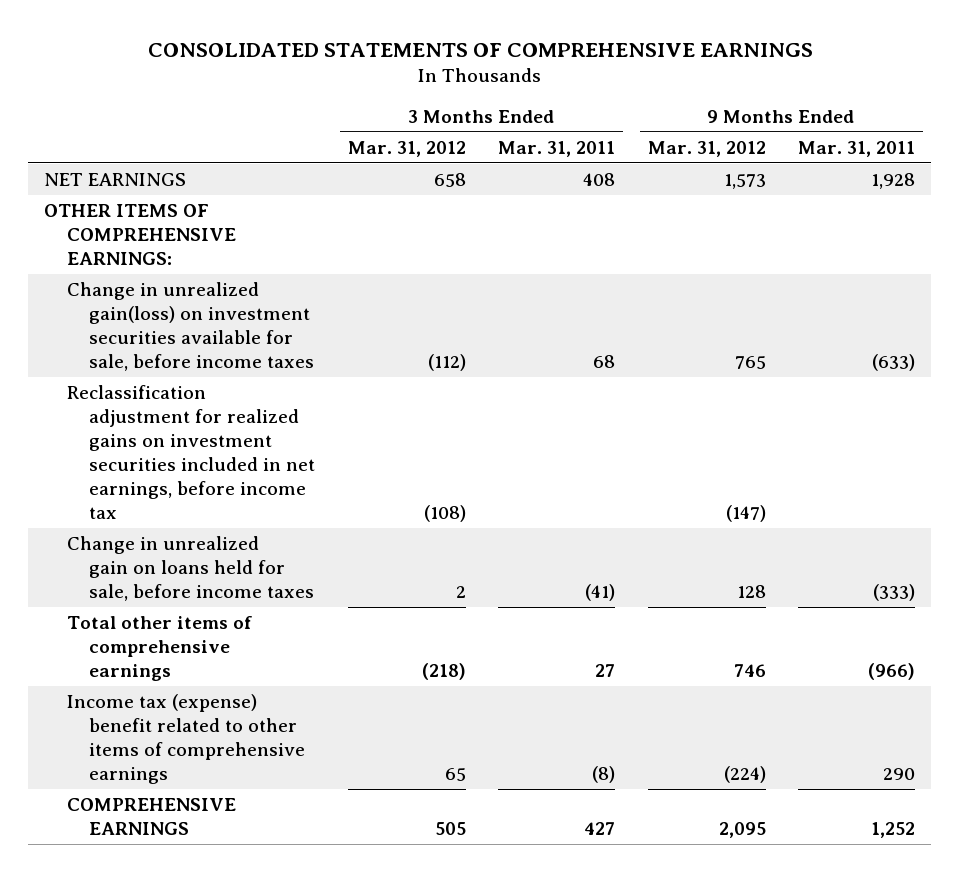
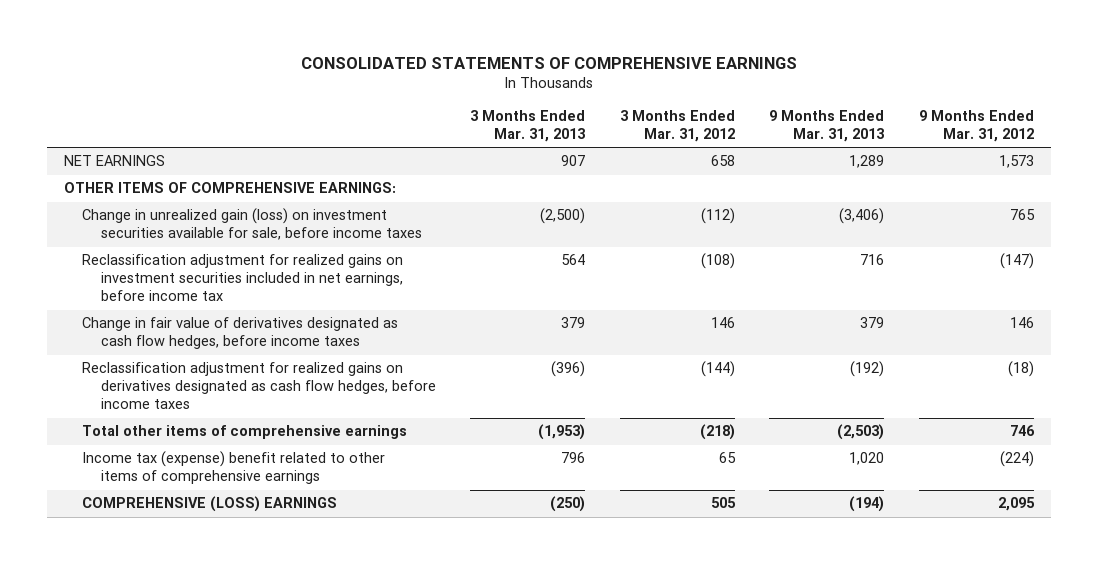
- | 3 Months Ended Mar. 31, 2012 | 3 Months Ended Mar. 31, 2011 | 9 Months Ended Mar. 31, 2012 | 9 Months Ended Mar. 31, 2011
+ | 3 Months Ended Mar. 31, 2013 | 3 Months Ended Mar. 31, 2012 | 9 Months Ended Mar. 31, 2013 | 9 Months Ended Mar. 31, 2012
- Change in unrealized gain(loss) on investment securities available for sale, before income taxes | (112) | 68 | 765 | (633)
+ Change in unrealized gain (loss) on investment securities available for sale, before income taxes | (2,500) | (112) | (3,406) | 765
- Change in unrealized gain on loans held for sale, before income taxes | 2 | (41) | 128 | (333)
+ Change in fair value of derivatives designated as cash flow hedges, before income taxes | 379 | 146 | 379 | 146
+ Reclassification adjustment for realized gains on derivatives designated as cash flow hedges, before income taxes | (396) | (144) | (192) | (18)
- COMPREHENSIVE EARNINGS | 505 | 427 | 2,095 | 1,252
+ COMPREHENSIVE (LOSS) EARNINGS | (250) | 505 | (194) | 2,095

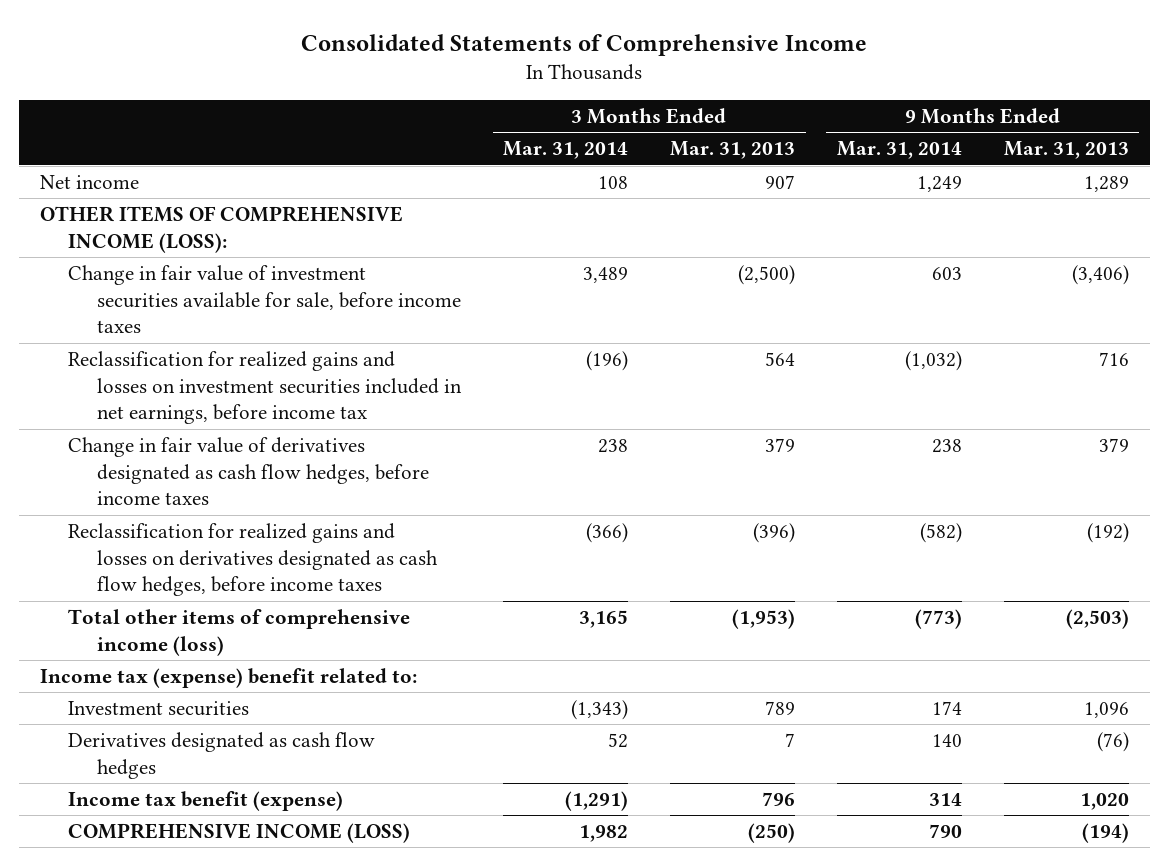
- CONSOLIDATED STATEMENTS OF COMPREHENSIVE EARNINGS
+ Consolidated Statements of Comprehensive Income
- | 3 Months Ended Mar. 31, 2013 | 3 Months Ended Mar. 31, 2012 | 9 Months Ended Mar. 31, 2013 | 9 Months Ended Mar. 31, 2012
+ | 3 Months Ended Mar. 31, 2014 | 3 Months Ended Mar. 31, 2013 | 9 Months Ended Mar. 31, 2014 | 9 Months Ended Mar. 31, 2013
- NET EARNINGS | 907 | 658 | 1,289 | 1,573
- OTHER ITEMS OF COMPREHENSIVE EARNINGS:
- Change in unrealized gain (loss) on investment securities available for sale, before income taxes | (2,500) | (112) | (3,406) | 765
- Reclassification adjustment for realized gains on investment securities included in net earnings, before income tax | 564 | (108) | 716 | (147)
+ Net income | 108 | 907 | 1,249 | 1,289
+ OTHER ITEMS OF COMPREHENSIVE INCOME (LOSS):
+ Change in fair value of investment securities available for sale, before income taxes | 3,489 | (2,500) | 603 | (3,406)
+ Reclassification for realized gains and losses on investment securities included in net earnings, before income tax | (196) | 564 | (1,032) | 716
- Reclassification adjustment for realized gains on derivatives designated as cash flow hedges, before income taxes | (396) | (144) | (192) | (18)
- Total other items of comprehensive earnings | (1,953) | (218) | (2,503) | 746
- Income tax (expense) benefit related to other items of comprehensive earnings | 796 | 65 | 1,020 | (224)
- COMPREHENSIVE (LOSS) EARNINGS | (250) | 505 | (194) | 2,095
+ Reclassification for realized gains and losses on derivatives designated as cash flow hedges, before income taxes | (366) | (396) | (582) | (192)
+ Total other items of comprehensive income (loss) | 3,165 | (1,953) | (773) | (2,503)
+ Income tax (expense) benefit related to:
+ Investment securities | (1,343) | 789 | 174 | 1,096
+ Derivatives designated as cash flow hedges | 52 | 7 | 140 | (76)
+ Income tax benefit (expense) | (1,291) | 796 | 314 | 1,020
+ COMPREHENSIVE INCOME (LOSS) | 1,982 | (250) | 790 | (194)

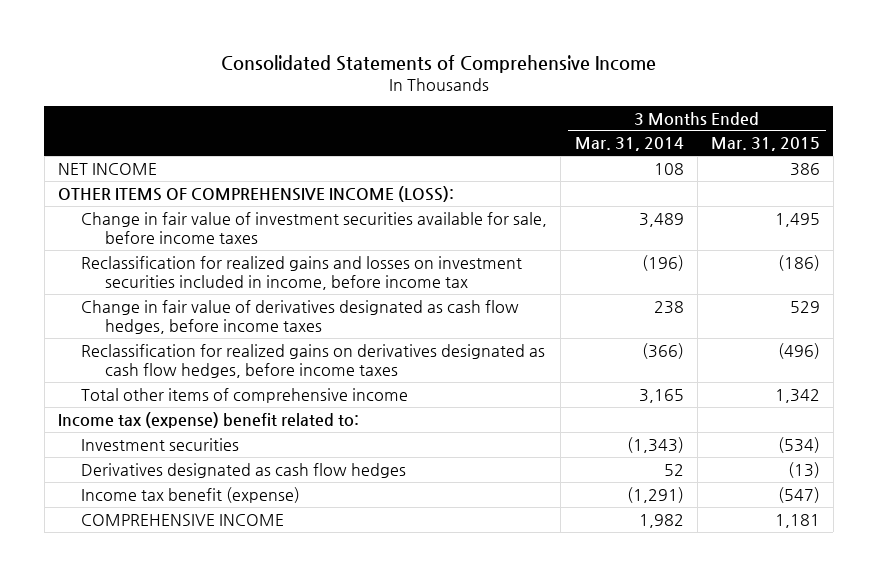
- | 3 Months Ended Mar. 31, 2014 | 3 Months Ended Mar. 31, 2013 | 9 Months Ended Mar. 31, 2014 | 9 Months Ended Mar. 31, 2013
+ | 3 Months Ended Mar. 31, 2014 | 3 Months Ended Mar. 31, 2015
- Net income | 108 | 907 | 1,249 | 1,289
+ NET INCOME | 108 | 386
- Reclassification for realized gains and losses on investment securities included in net earnings, before income tax | (196) | 564 | (1,032) | 716
+ Reclassification for realized gains and losses on investment securities included in income, before income tax | (196) | (186)
- Reclassification for realized gains and losses on derivatives designated as cash flow hedges, before income taxes | (366) | (396) | (582) | (192)
- Total other items of comprehensive income (loss) | 3,165 | (1,953) | (773) | (2,503)
+ Reclassification for realized gains on derivatives designated as cash flow hedges, before income taxes | (366) | (496)
+ Total other items of comprehensive income | 3,165 | 1,342
- COMPREHENSIVE INCOME (LOSS) | 1,982 | (250) | 790 | (194)
+ COMPREHENSIVE INCOME | 1,982 | 1,181

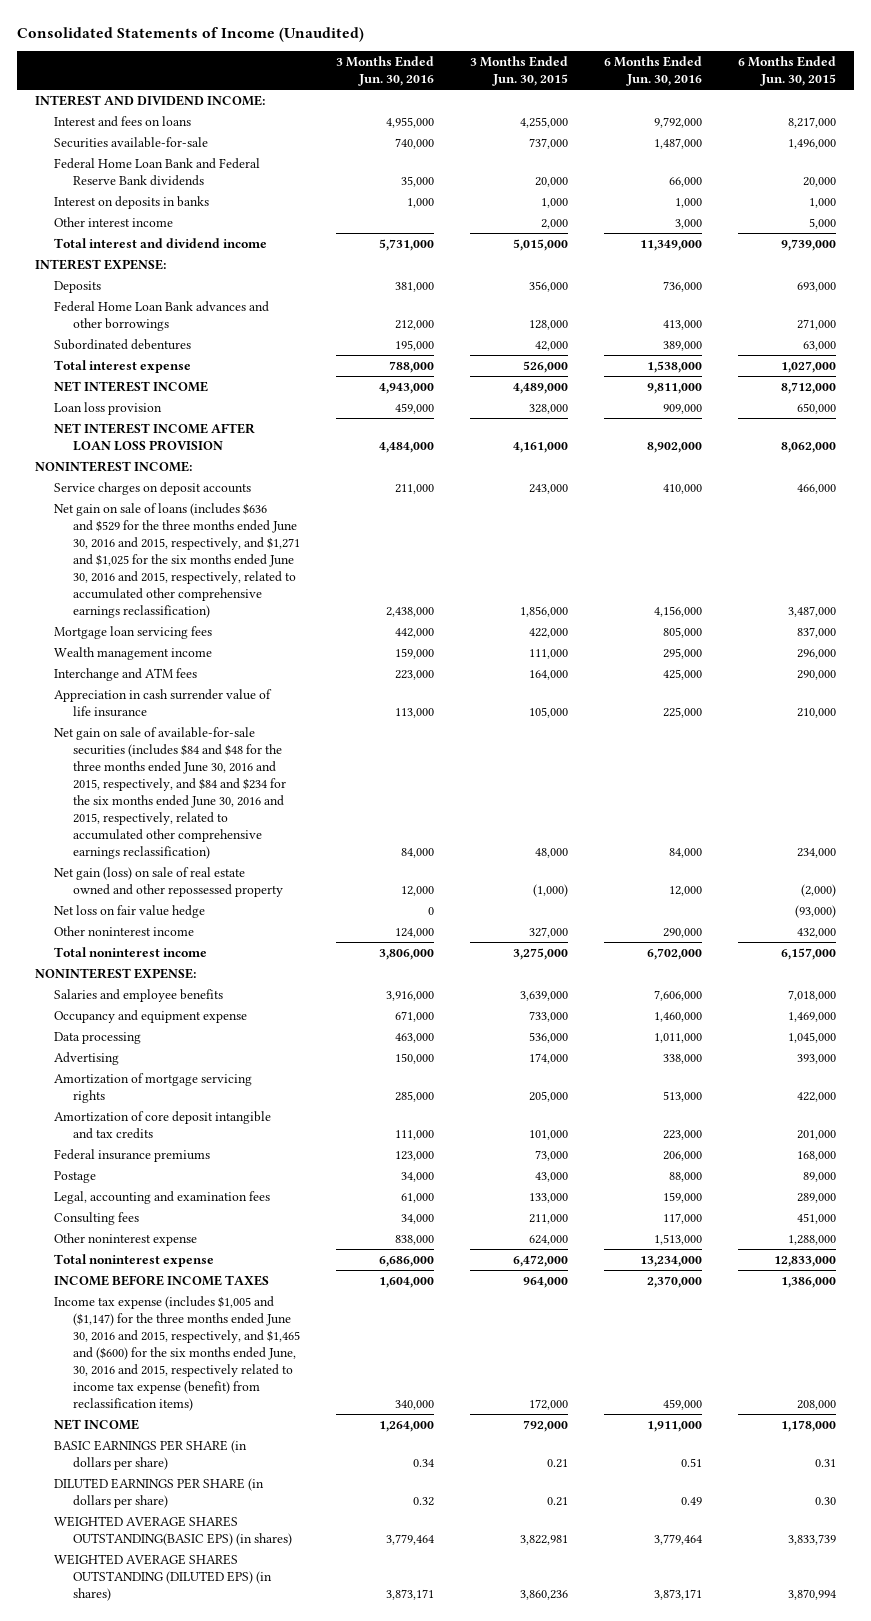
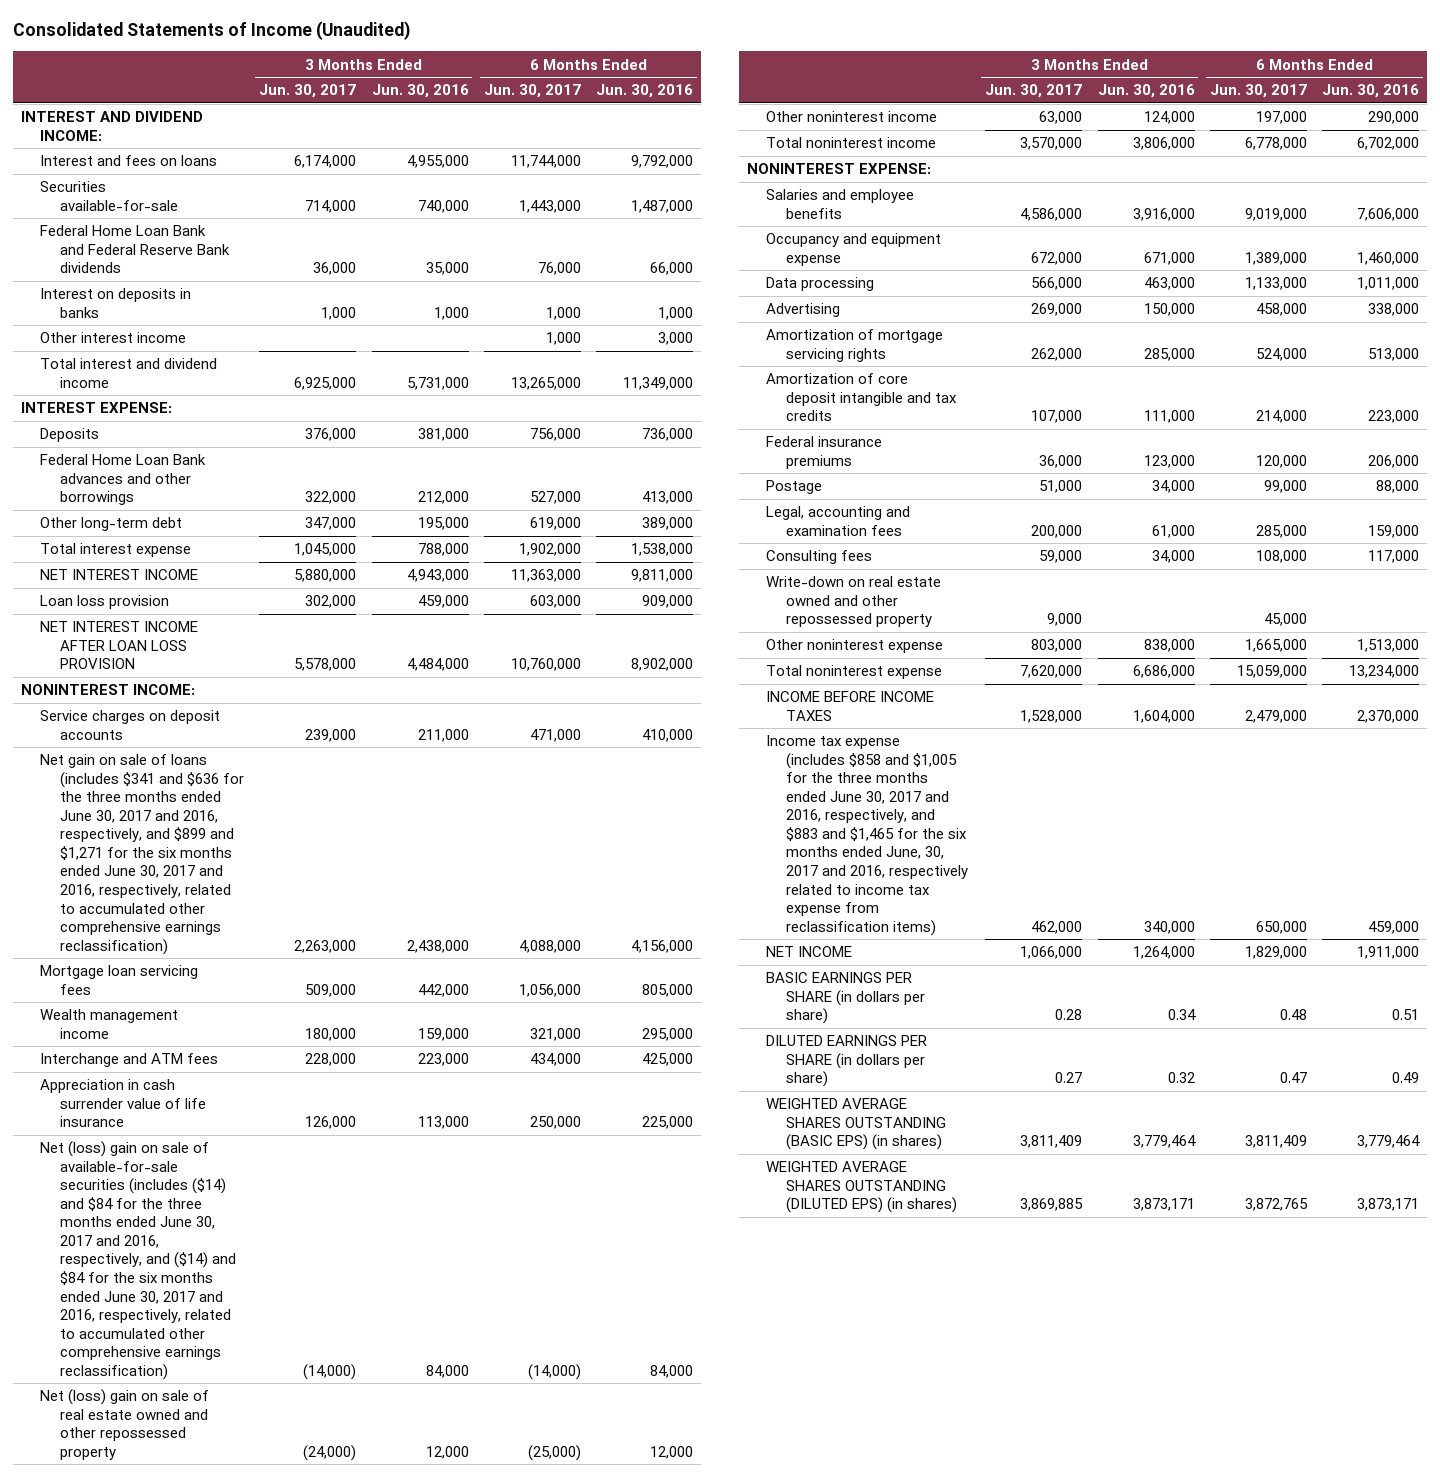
- | 3 Months Ended Jun. 30, 2016 | 3 Months Ended Jun. 30, 2015 | 6 Months Ended Jun. 30, 2016 | 6 Months Ended Jun. 30, 2015
+ | 3 Months Ended Jun. 30, 2017 | 3 Months Ended Jun. 30, 2016 | 6 Months Ended Jun. 30, 2017 | 6 Months Ended Jun. 30, 2016
- Subordinated debentures | 195,000 | 42,000 | 389,000 | 63,000
+ Other long-term debt | 347,000 | 195,000 | 619,000 | 389,000
- Net gain on sale of loans (includes $636 and $529 for the three months ended June 30, 2016 and 2015, respectively, and $1,271 and $1,025 for the six months ended June 30, 2016 and 2015, respectively, related to accumulated other comprehensive earnings reclassification) | 2,438,000 | 1,856,000 | 4,156,000 | 3,487,000
+ Net gain on sale of loans (includes $341 and $636 for the three months ended June 30, 2017 and 2016, respectively, and $899 and $1,271 for the six months ended June 30, 2017 and 2016, respectively, related to accumulated other comprehensive earnings reclassification) | 2,263,000 | 2,438,000 | 4,088,000 | 4,156,000
- Net gain on sale of available-for-sale securities (includes $84 and $48 for the three months ended June 30, 2016 and 2015, respectively, and $84 and $234 for the six months ended June 30, 2016 and 2015, respectively, related to accumulated other comprehensive earnings reclassification) | 84,000 | 48,000 | 84,000 | 234,000
- Net gain (loss) on sale of real estate owned and other repossessed property | 12,000 | (1,000) | 12,000 | (2,000)
- Net loss on fair value hedge | 0 | | | (93,000)
+ Net (loss) gain on sale of available-for-sale securities (includes ($14) and $84 for the three months ended June 30, 2017 and 2016, respectively, and ($14) and $84 for the six months ended June 30, 2017 and 2016, respectively, related to accumulated other comprehensive earnings reclassification) | (14,000) | 84,000 | (14,000) | 84,000
+ Net (loss) gain on sale of real estate owned and other repossessed property | (24,000) | 12,000 | (25,000) | 12,000
+ Write-down on real estate owned and other repossessed property | 9,000 | | 45,000 |
- Income tax expense (includes $1,005 and ($1,147) for the three months ended June 30, 2016 and 2015, respectively, and $1,465 and ($600) for the six months ended June, 30, 2016 and 2015, respectively related to income tax expense (benefit) from reclassification items) | 340,000 | 172,000 | 459,000 | 208,000
+ Income tax expense (includes $858 and $1,005 for the three months ended June 30, 2017 and 2016, respectively, and $883 and $1,465 for the six months ended June, 30, 2017 and 2016, respectively related to income tax expense from reclassification items) | 462,000 | 340,000 | 650,000 | 459,000
- WEIGHTED AVERAGE SHARES OUTSTANDING(BASIC EPS) (in shares) | 3,779,464 | 3,822,981 | 3,779,464 | 3,833,739
+ WEIGHTED AVERAGE SHARES OUTSTANDING (BASIC EPS) (in shares) | 3,811,409 | 3,779,464 | 3,811,409 | 3,779,464

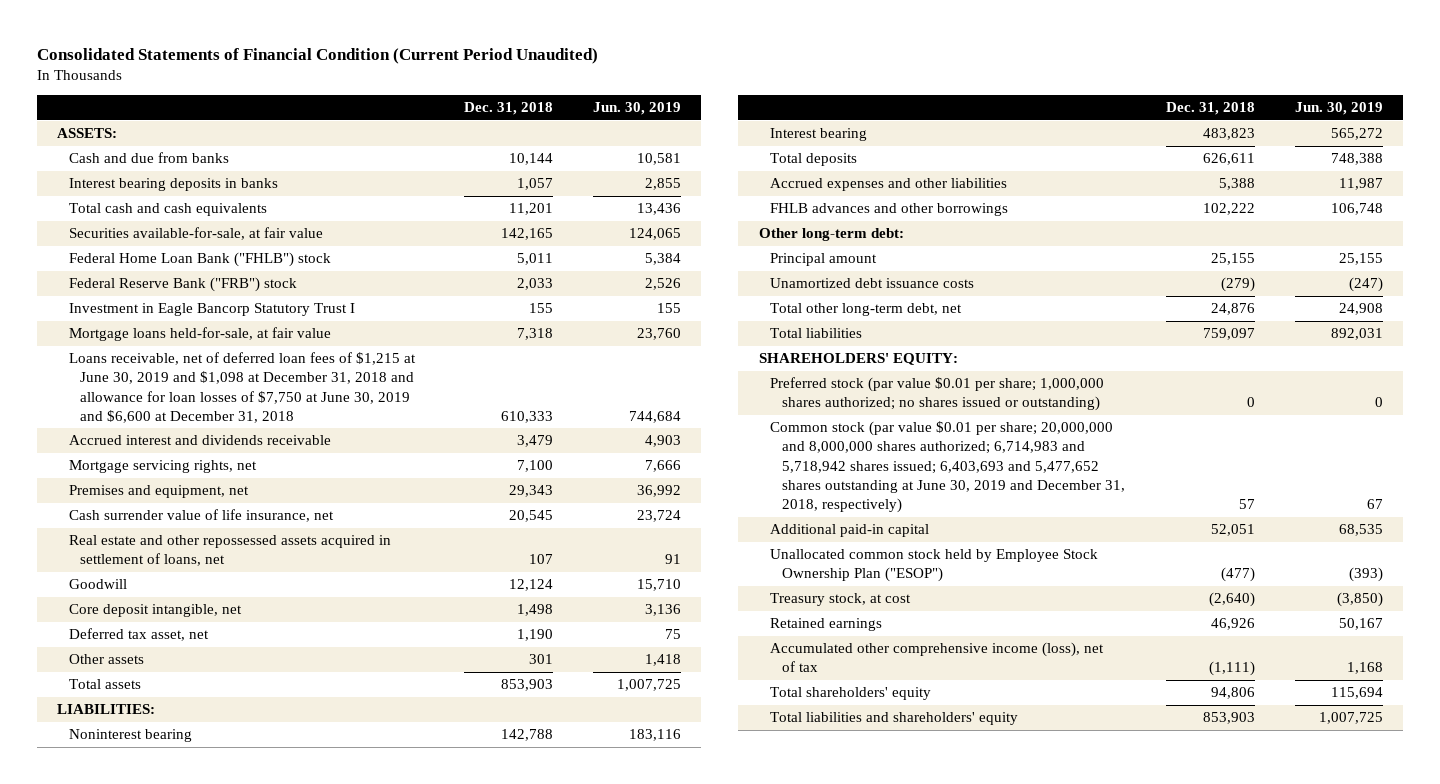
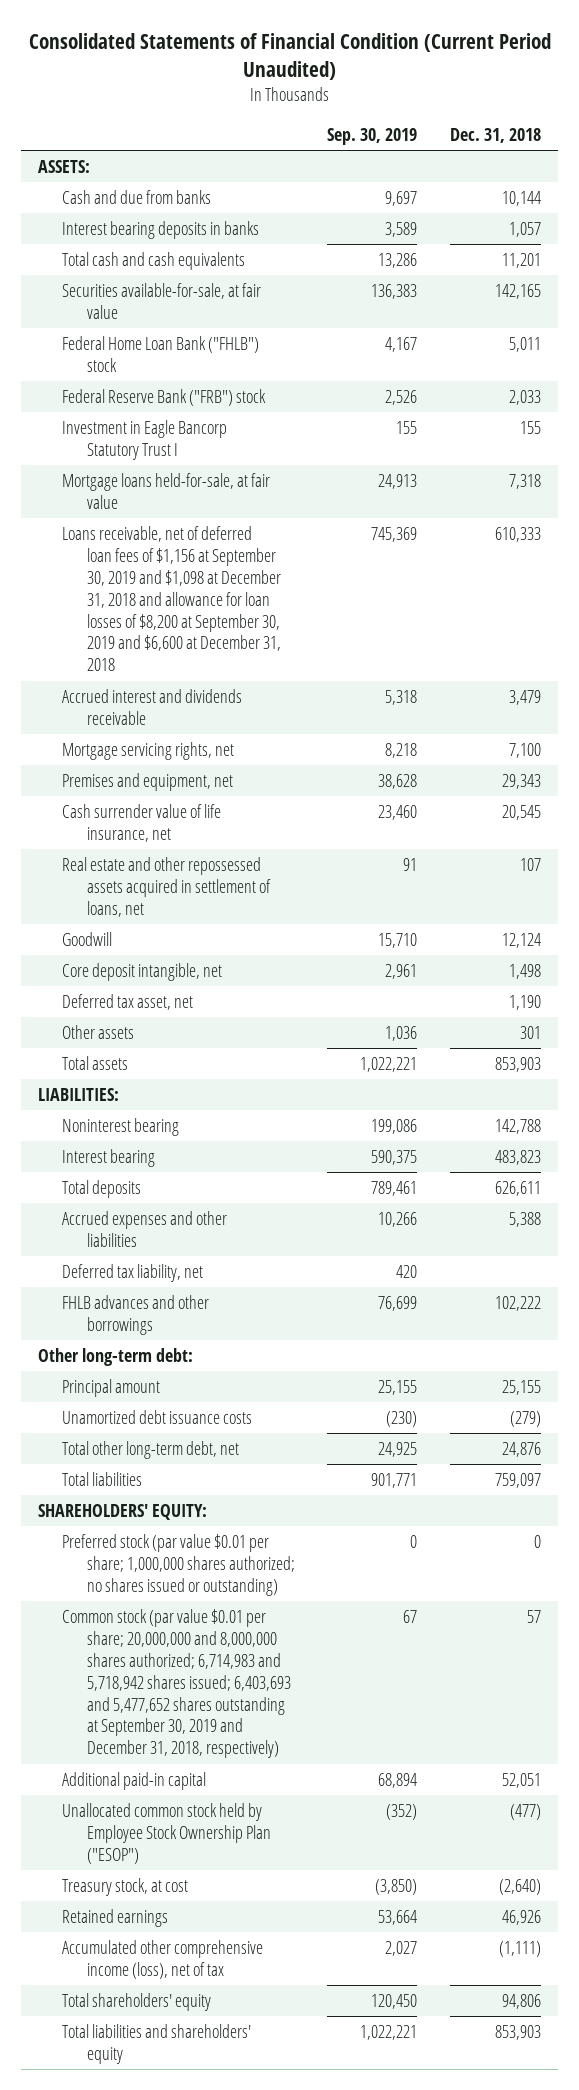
- | Dec. 31, 2018 | Jun. 30, 2019
+ | Sep. 30, 2019 | Dec. 31, 2018
- Loans receivable, net of deferred loan fees of $1,215 at June 30, 2019 and $1,098 at December 31, 2018 and allowance for loan losses of $7,750 at June 30, 2019 and $6,600 at December 31, 2018 | 610,333 | 744,684
+ Loans receivable, net of deferred loan fees of $1,156 at September 30, 2019 and $1,098 at December 31, 2018 and allowance for loan losses of $8,200 at September 30, 2019 and $6,600 at December 31, 2018 | 745,369 | 610,333
+ Deferred tax liability, net | 420 |
- Common stock (par value $0.01 per share; 20,000,000 and 8,000,000 shares authorized; 6,714,983 and 5,718,942 shares issued; 6,403,693 and 5,477,652 shares outstanding at June 30, 2019 and December 31, 2018, respectively) | 57 | 67
+ Common stock (par value $0.01 per share; 20,000,000 and 8,000,000 shares authorized; 6,714,983 and 5,718,942 shares issued; 6,403,693 and 5,477,652 shares outstanding at September 30, 2019 and December 31, 2018, respectively) | 67 | 57

